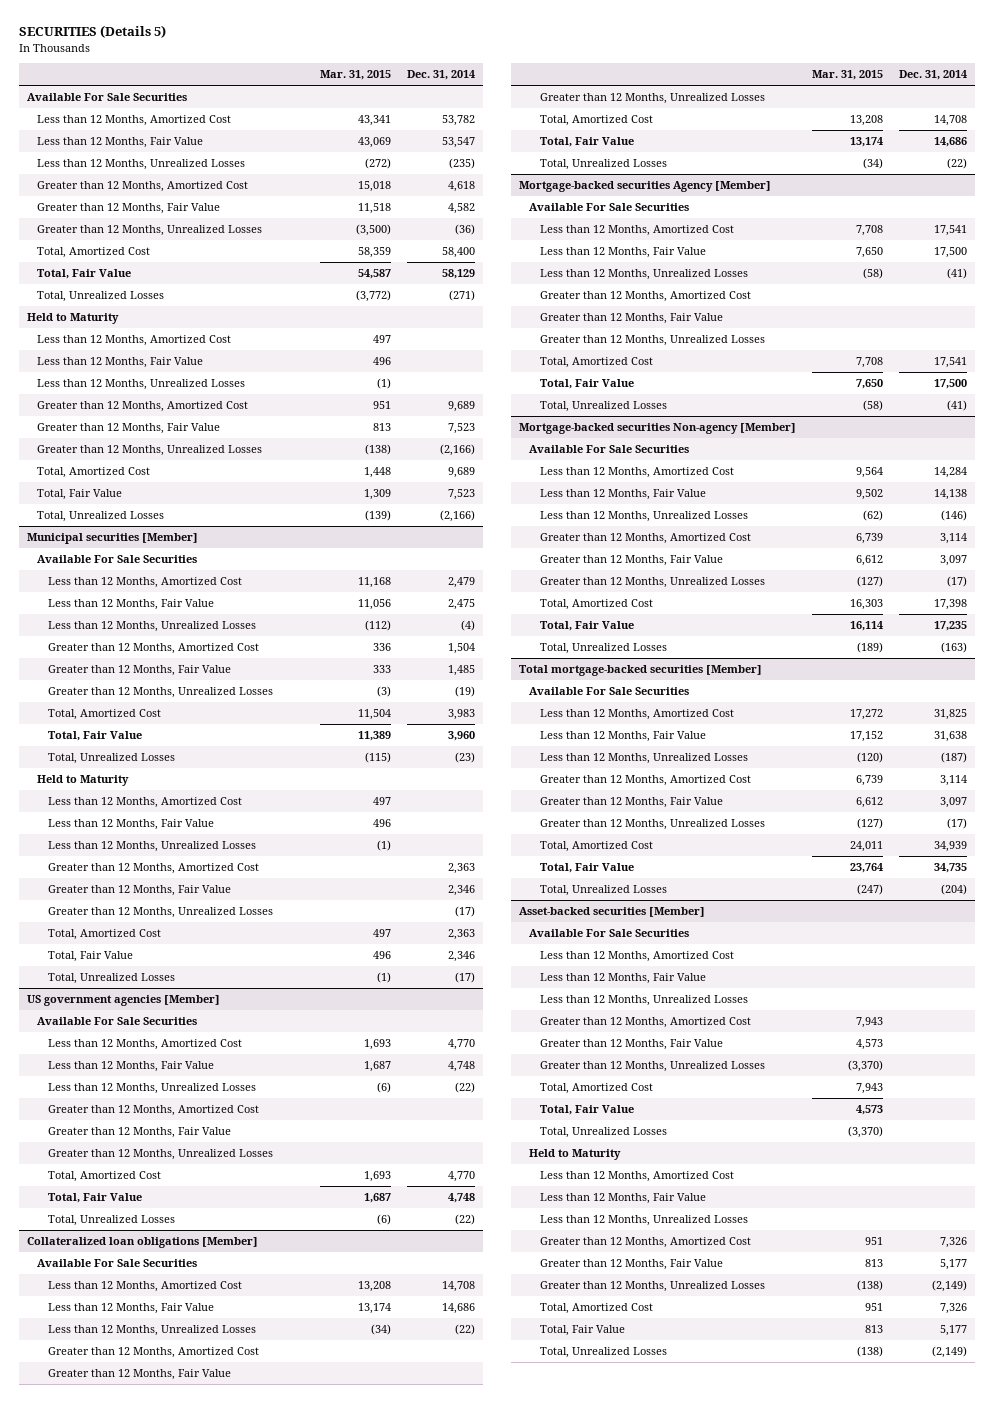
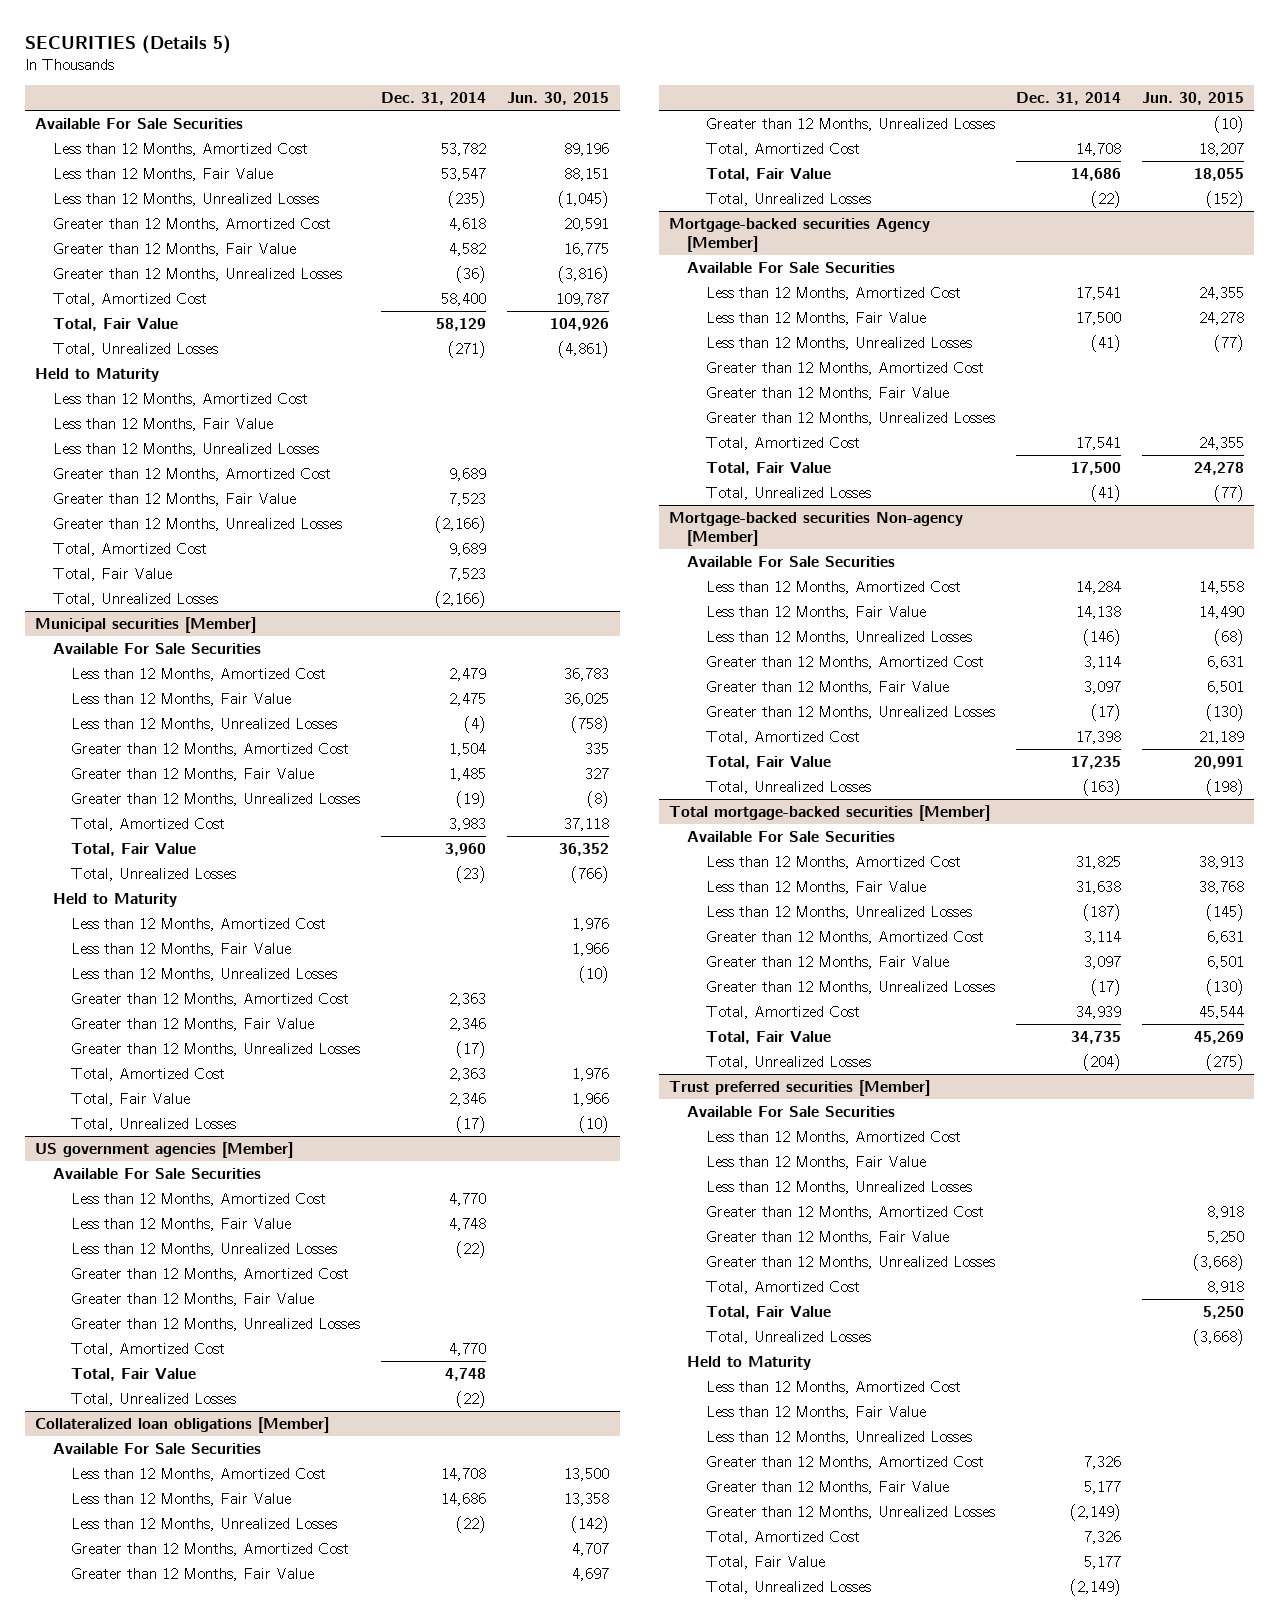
- | Mar. 31, 2015 | Dec. 31, 2014
+ | Dec. 31, 2014 | Jun. 30, 2015
- Asset-backed securities [Member]
+ Trust preferred securities [Member]

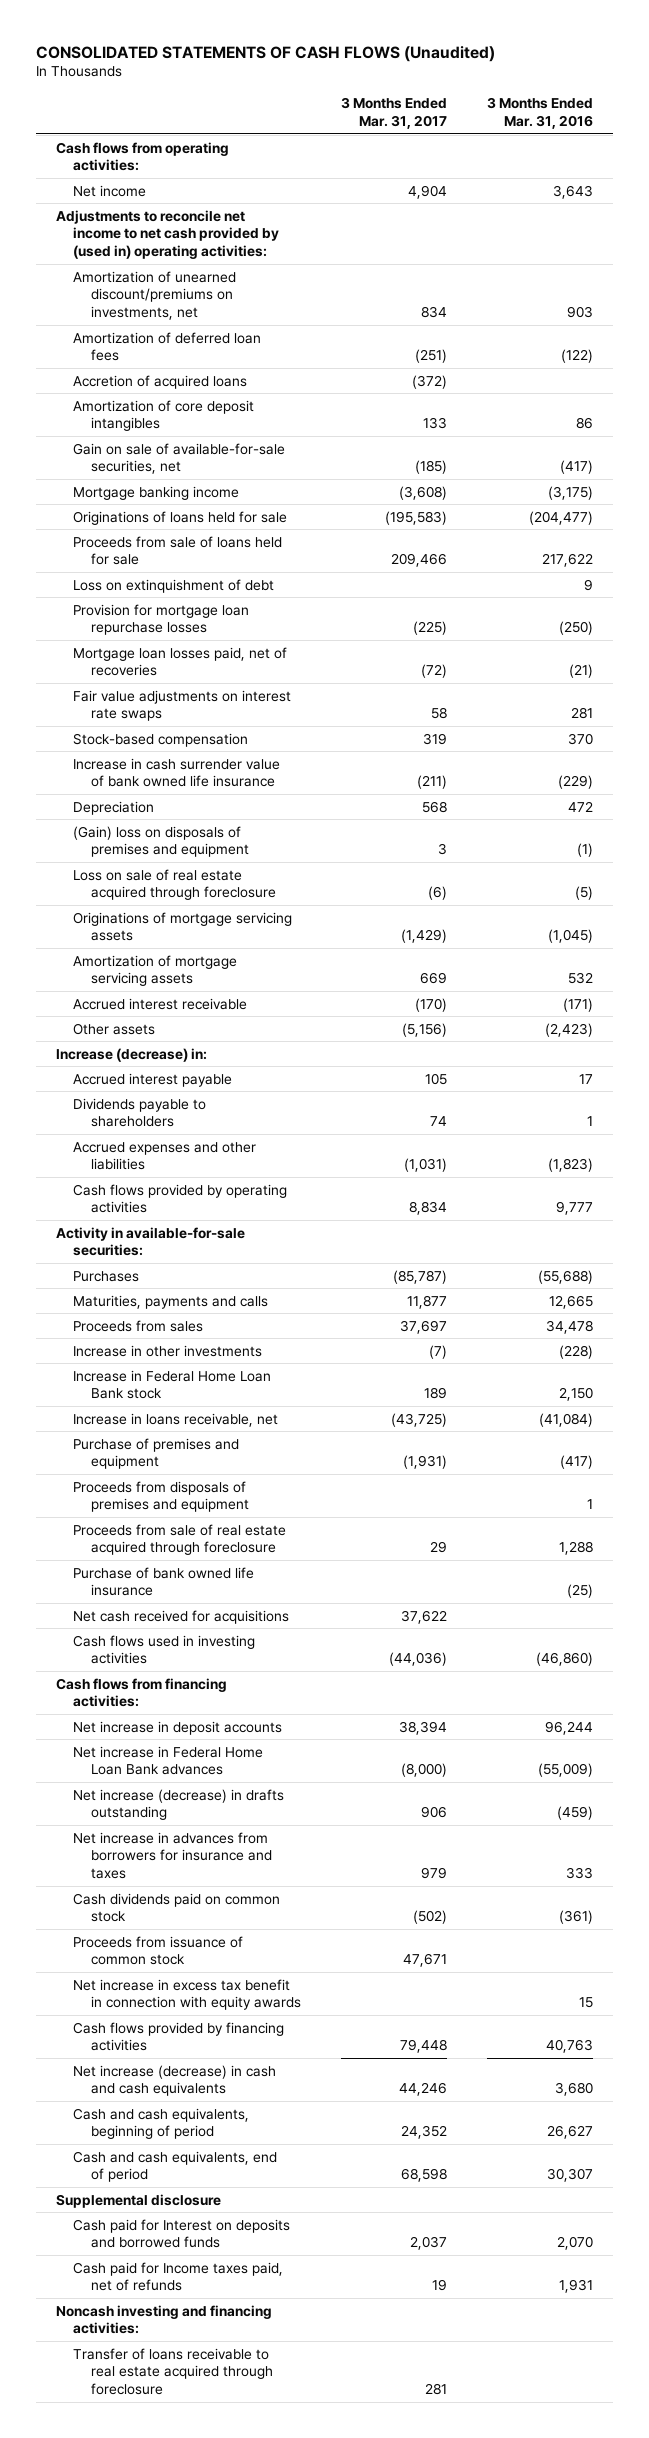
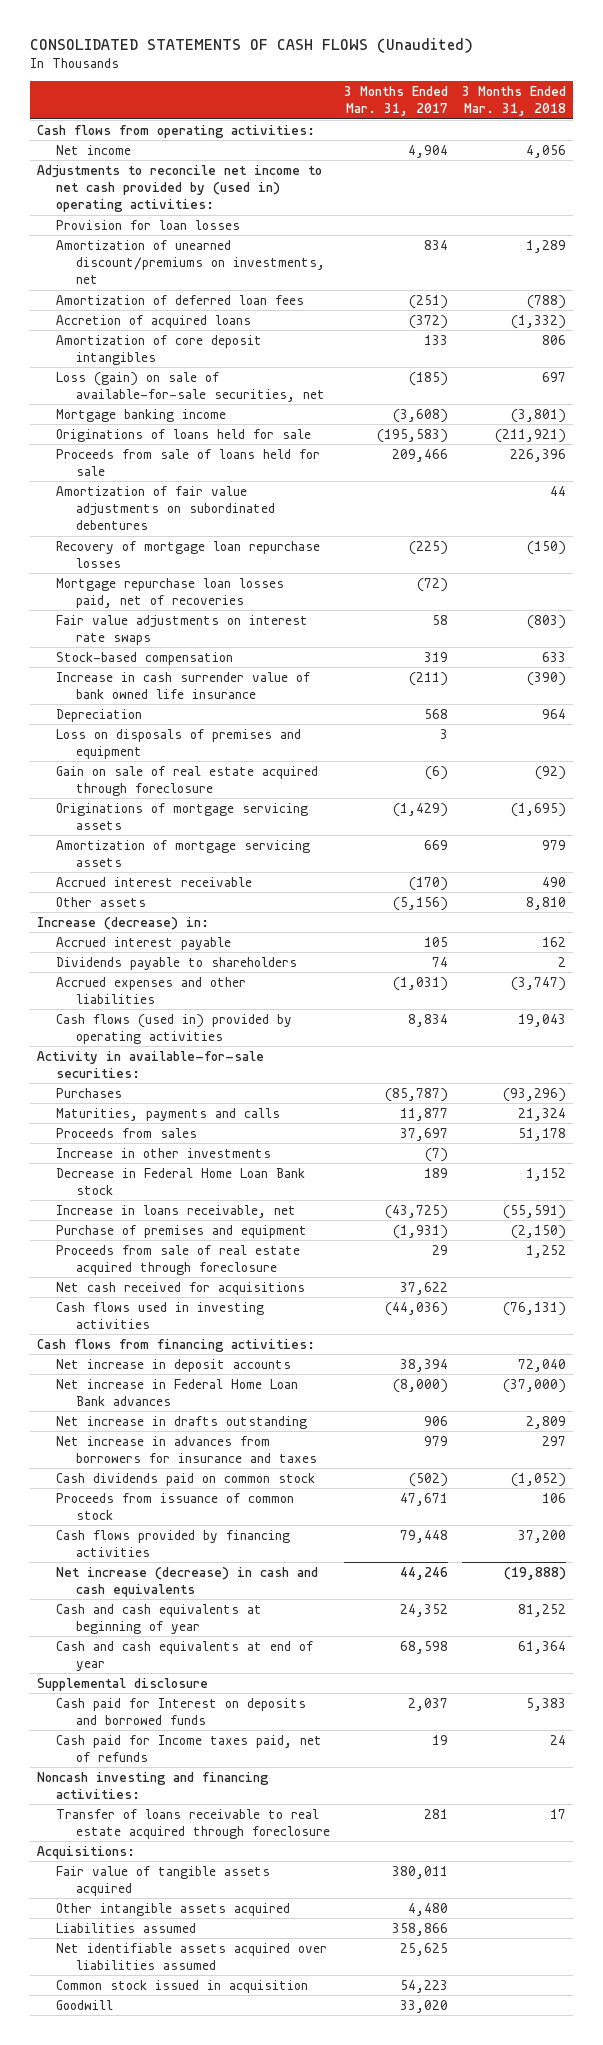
- | 3 Months Ended Mar. 31, 2017 | 3 Months Ended Mar. 31, 2016
+ | 3 Months Ended Mar. 31, 2017 | 3 Months Ended Mar. 31, 2018
+ Provision for loan losses
- Gain on sale of available-for-sale securities, net | (185) | (417)
+ Loss (gain) on sale of available-for-sale securities, net | (185) | 697
- Loss on extinquishment of debt | | 9
- Provision for mortgage loan repurchase losses | (225) | (250)
- Mortgage loan losses paid, net of recoveries | (72) | (21)
+ Amortization of fair value adjustments on subordinated debentures | | 44
+ Recovery of mortgage loan repurchase losses | (225) | (150)
+ Mortgage repurchase loan losses paid, net of recoveries | (72) |
- (Gain) loss on disposals of premises and equipment | 3 | (1)
- Loss on sale of real estate acquired through foreclosure | (6) | (5)
+ Loss on disposals of premises and equipment | 3 |
+ Gain on sale of real estate acquired through foreclosure | (6) | (92)
- Cash flows provided by operating activities | 8,834 | 9,777
+ Cash flows (used in) provided by operating activities | 8,834 | 19,043
- Increase in Federal Home Loan Bank stock | 189 | 2,150
+ Decrease in Federal Home Loan Bank stock | 189 | 1,152
- Proceeds from disposals of premises and equipment | | 1
- Purchase of bank owned life insurance | | (25)
- Net increase (decrease) in drafts outstanding | 906 | (459)
+ Net increase in drafts outstanding | 906 | 2,809
- Net increase in excess tax benefit in connection with equity awards | | 15
- Cash and cash equivalents, beginning of period | 24,352 | 26,627
- Cash and cash equivalents, end of period | 68,598 | 30,307
+ Cash and cash equivalents at beginning of year | 24,352 | 81,252
+ Cash and cash equivalents at end of year | 68,598 | 61,364
+ Acquisitions:
+ Fair value of tangible assets acquired | 380,011 |
+ Other intangible assets acquired | 4,480 |
+ Liabilities assumed | 358,866 |
+ Net identifiable assets acquired over liabilities assumed | 25,625 |
+ Common stock issued in acquisition | 54,223 |
+ Goodwill | 33,020 |

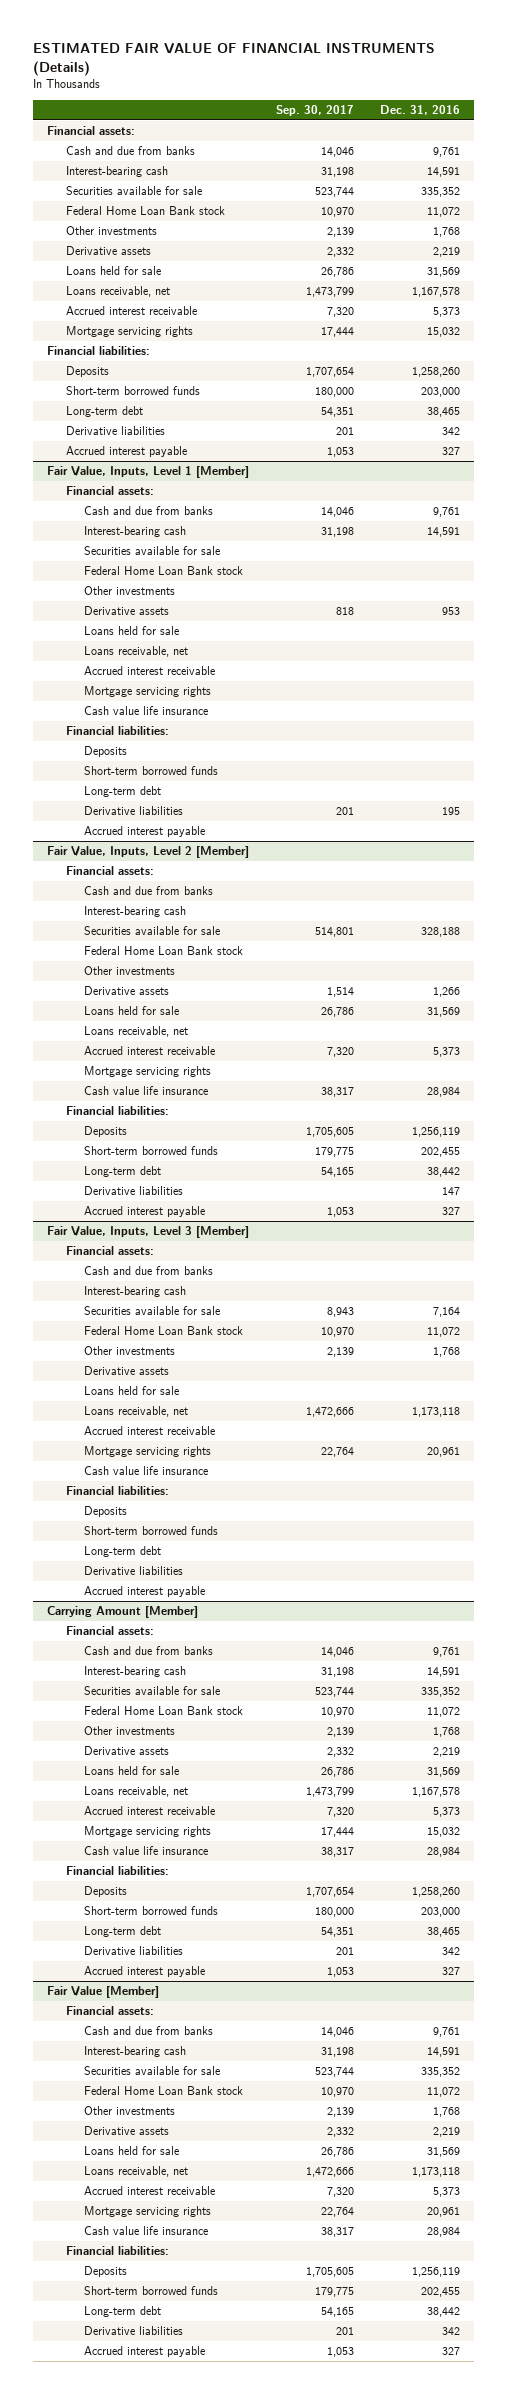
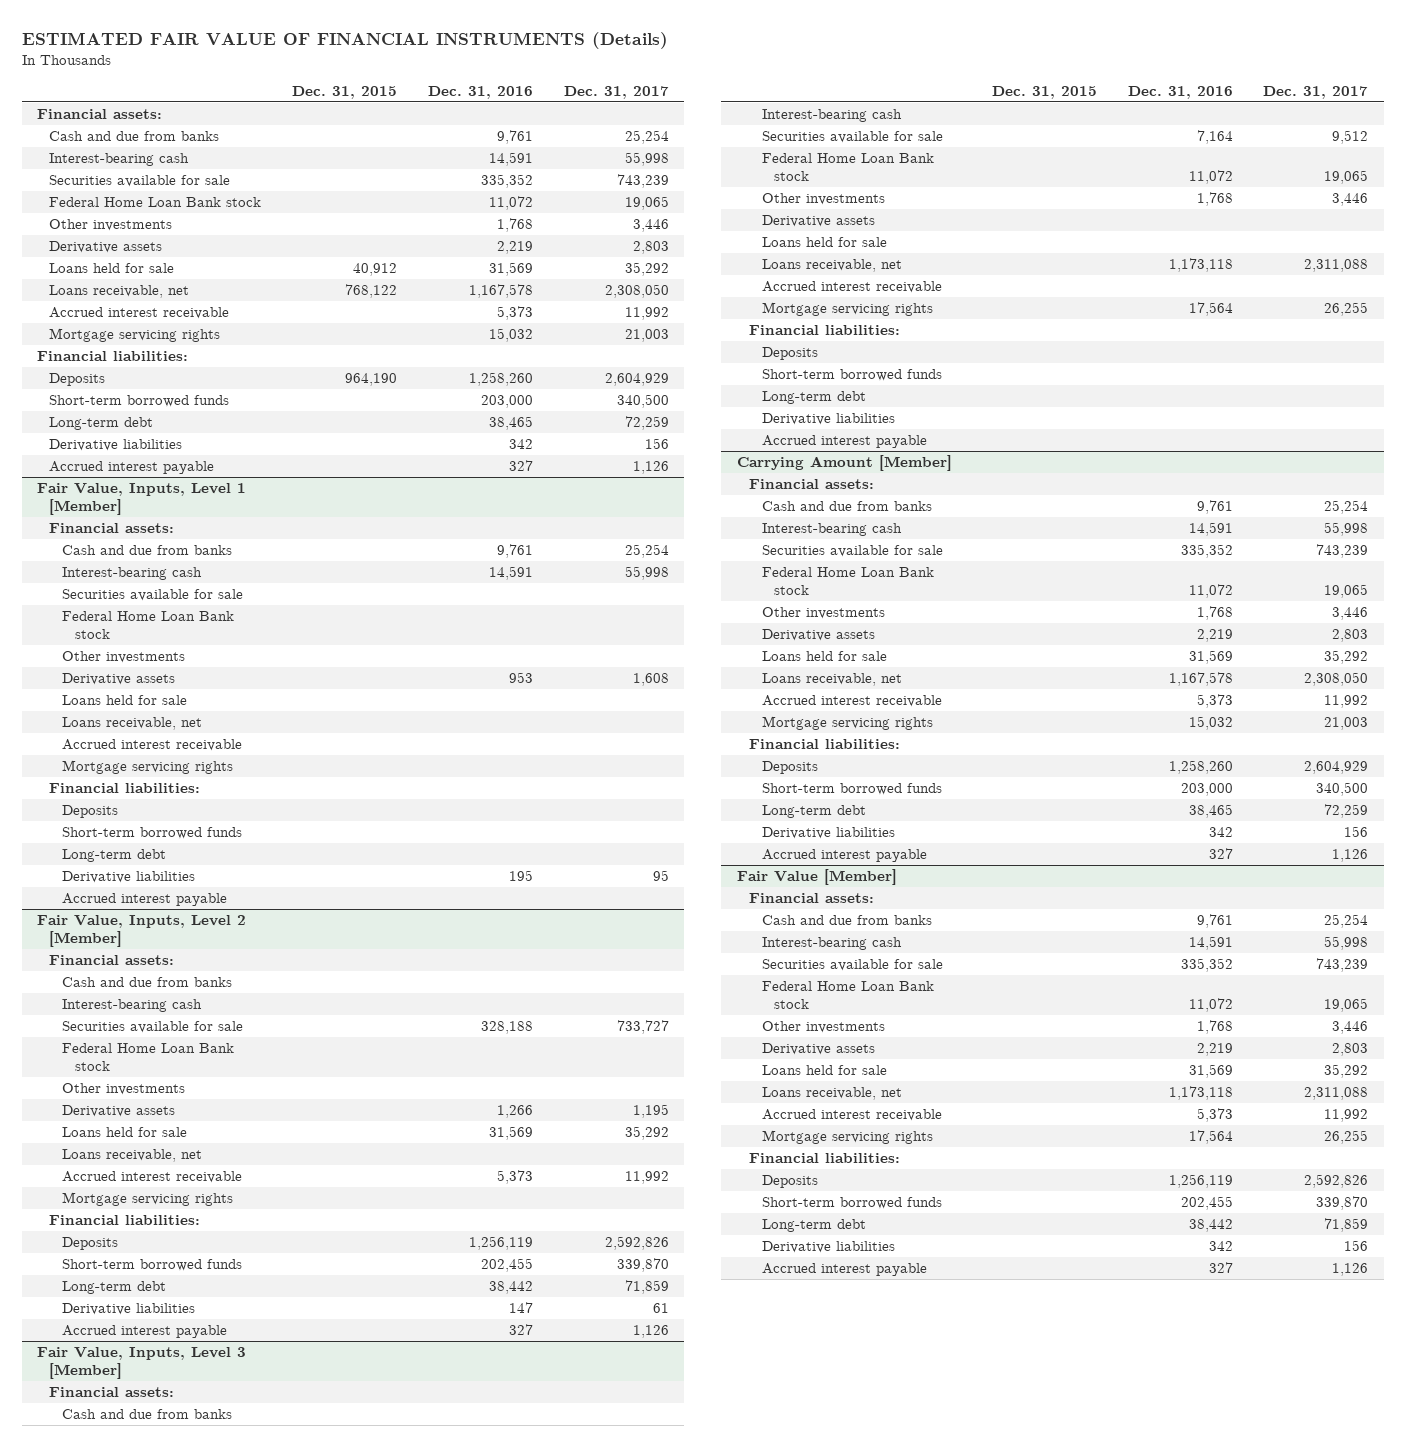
- | Sep. 30, 2017 | Dec. 31, 2016
+ | Dec. 31, 2015 | Dec. 31, 2016 | Dec. 31, 2017
@ Fair Value, Inputs, Level 1 [Member]
- Cash value life insurance
@ Fair Value, Inputs, Level 2 [Member]
- Cash value life insurance | 38,317 | 28,984
@ Fair Value, Inputs, Level 3 [Member]
- Mortgage servicing rights | 22,764 | 20,961
- Cash value life insurance
+ Mortgage servicing rights | | 17,564 | 26,255
@ Carrying Amount [Member]
- Cash value life insurance | 38,317 | 28,984
@ Fair Value [Member]
- Mortgage servicing rights | 22,764 | 20,961
- Cash value life insurance | 38,317 | 28,984
+ Mortgage servicing rights | | 17,564 | 26,255

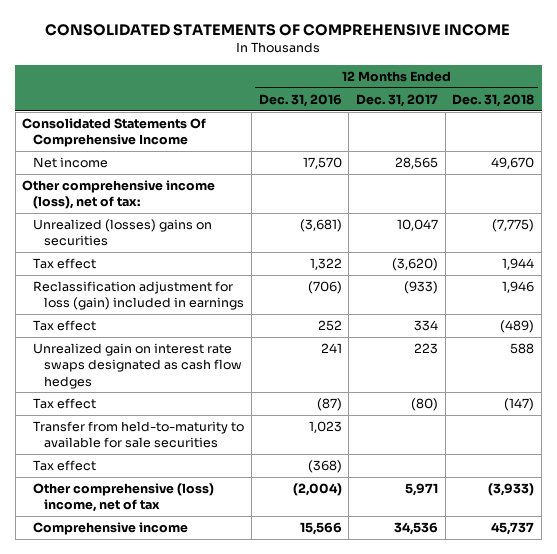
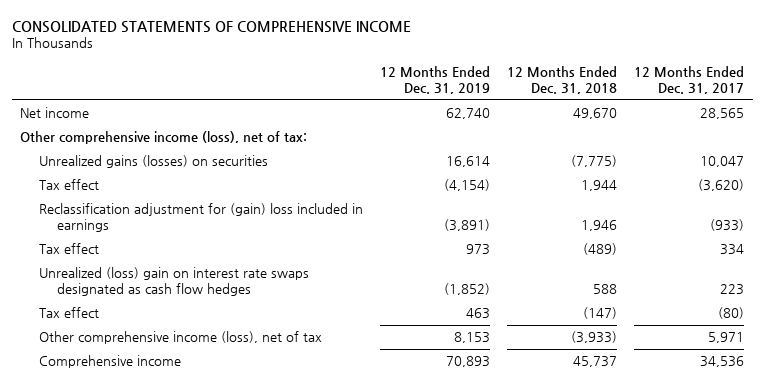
- | 12 Months Ended Dec. 31, 2016 | 12 Months Ended Dec. 31, 2017 | 12 Months Ended Dec. 31, 2018
+ | 12 Months Ended Dec. 31, 2019 | 12 Months Ended Dec. 31, 2018 | 12 Months Ended Dec. 31, 2017
- Consolidated Statements Of Comprehensive Income
- Unrealized (losses) gains on securities | (3,681) | 10,047 | (7,775)
+ Unrealized gains (losses) on securities | 16,614 | (7,775) | 10,047
- Reclassification adjustment for loss (gain) included in earnings | (706) | (933) | 1,946
+ Reclassification adjustment for (gain) loss included in earnings | (3,891) | 1,946 | (933)
- Unrealized gain on interest rate swaps designated as cash flow hedges | 241 | 223 | 588
+ Unrealized (loss) gain on interest rate swaps designated as cash flow hedges | (1,852) | 588 | 223
- Transfer from held-to-maturity to available for sale securities | 1,023 | |
- Tax effect | (368) | |
- Other comprehensive (loss) income, net of tax | (2,004) | 5,971 | (3,933)
+ Other comprehensive income (loss), net of tax | 8,153 | (3,933) | 5,971

